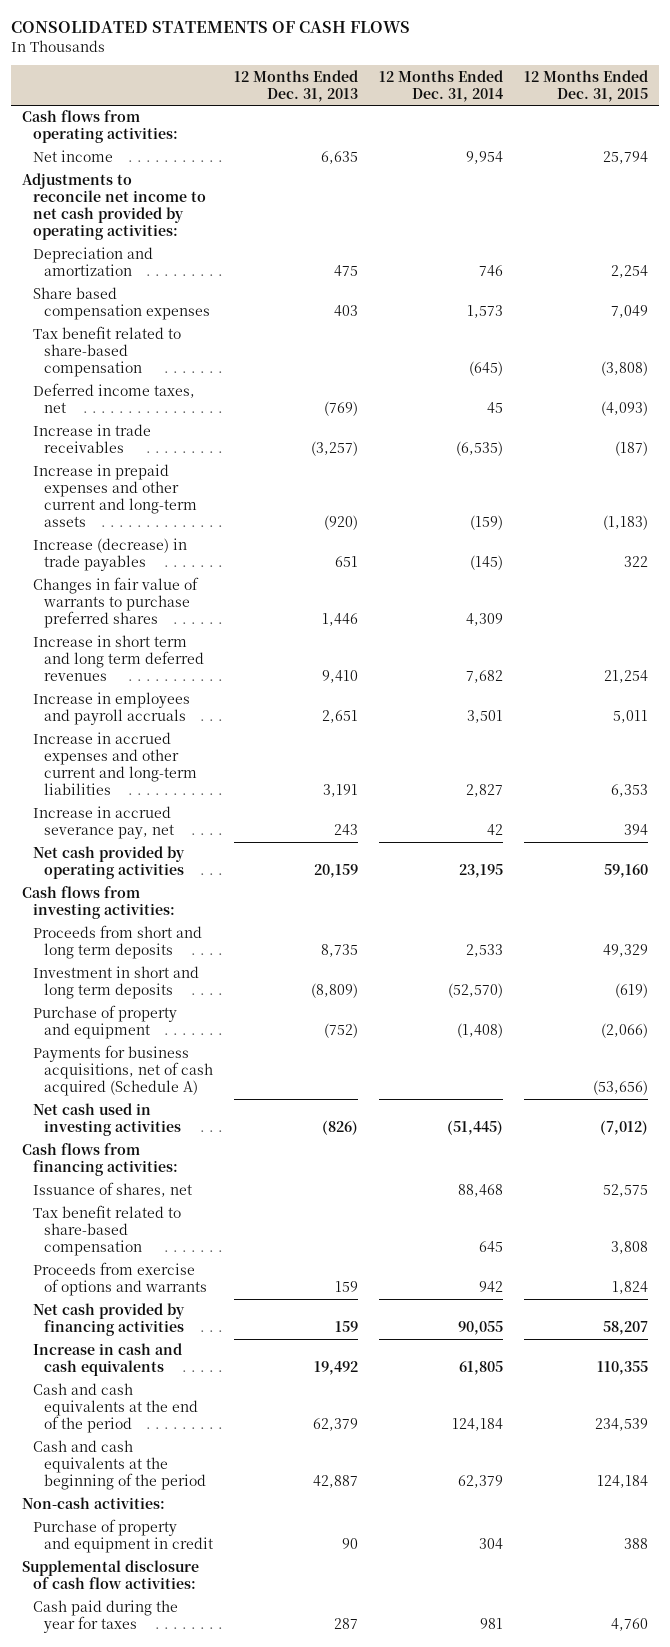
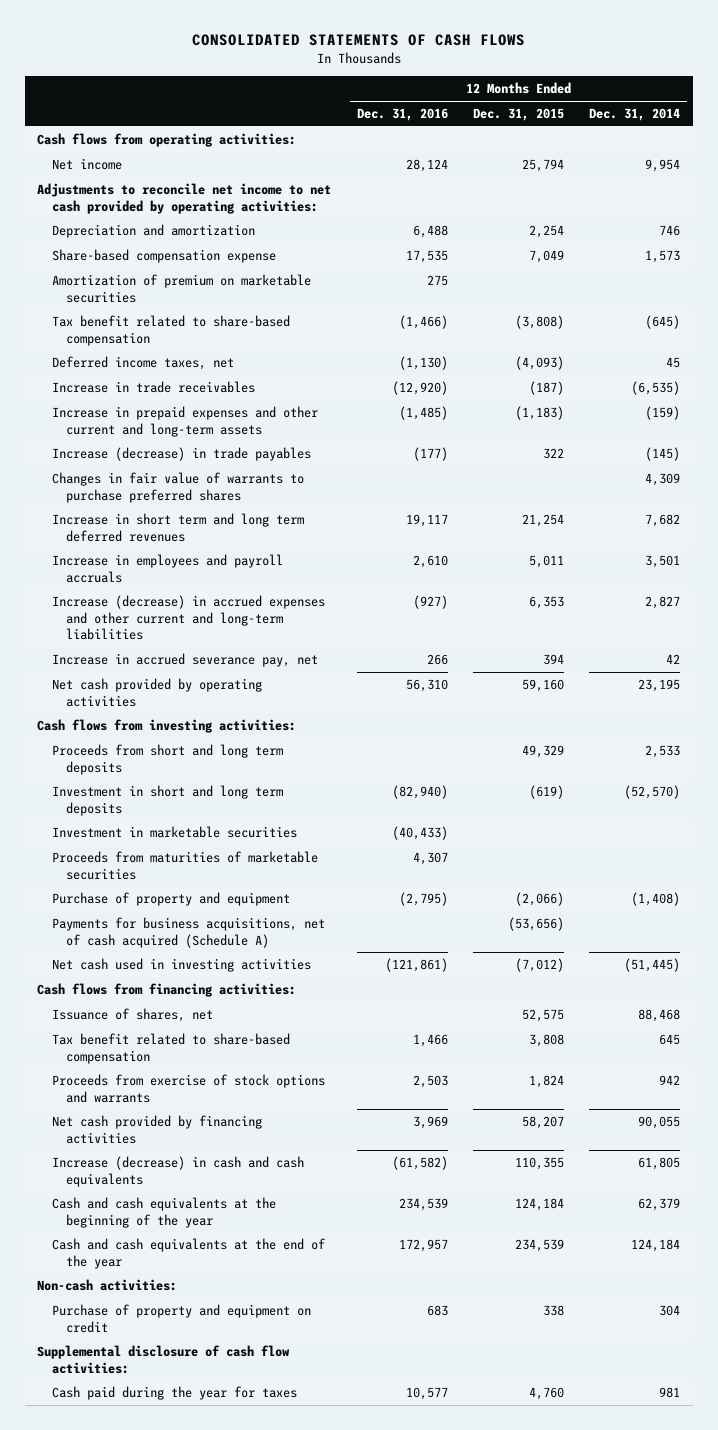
- | 12 Months Ended Dec. 31, 2013 | 12 Months Ended Dec. 31, 2014 | 12 Months Ended Dec. 31, 2015
+ | 12 Months Ended Dec. 31, 2016 | 12 Months Ended Dec. 31, 2015 | 12 Months Ended Dec. 31, 2014
- Share based compensation expenses | 403 | 1,573 | 7,049
+ Share-based compensation expense | 17,535 | 7,049 | 1,573
+ Amortization of premium on marketable securities | 275 | |
- Increase in accrued expenses and other current and long-term liabilities | 3,191 | 2,827 | 6,353
+ Increase (decrease) in accrued expenses and other current and long-term liabilities | (927) | 6,353 | 2,827
+ Investment in marketable securities | (40,433) | |
+ Proceeds from maturities of marketable securities | 4,307 | |
- Proceeds from exercise of options and warrants | 159 | 942 | 1,824
+ Proceeds from exercise of stock options and warrants | 2,503 | 1,824 | 942
- Increase in cash and cash equivalents | 19,492 | 61,805 | 110,355
- Cash and cash equivalents at the end of the period | 62,379 | 124,184 | 234,539
- Cash and cash equivalents at the beginning of the period | 42,887 | 62,379 | 124,184
+ Increase (decrease) in cash and cash equivalents | (61,582) | 110,355 | 61,805
+ Cash and cash equivalents at the beginning of the year | 234,539 | 124,184 | 62,379
+ Cash and cash equivalents at the end of the year | 172,957 | 234,539 | 124,184
- Purchase of property and equipment in credit | 90 | 304 | 388
+ Purchase of property and equipment on credit | 683 | 338 | 304

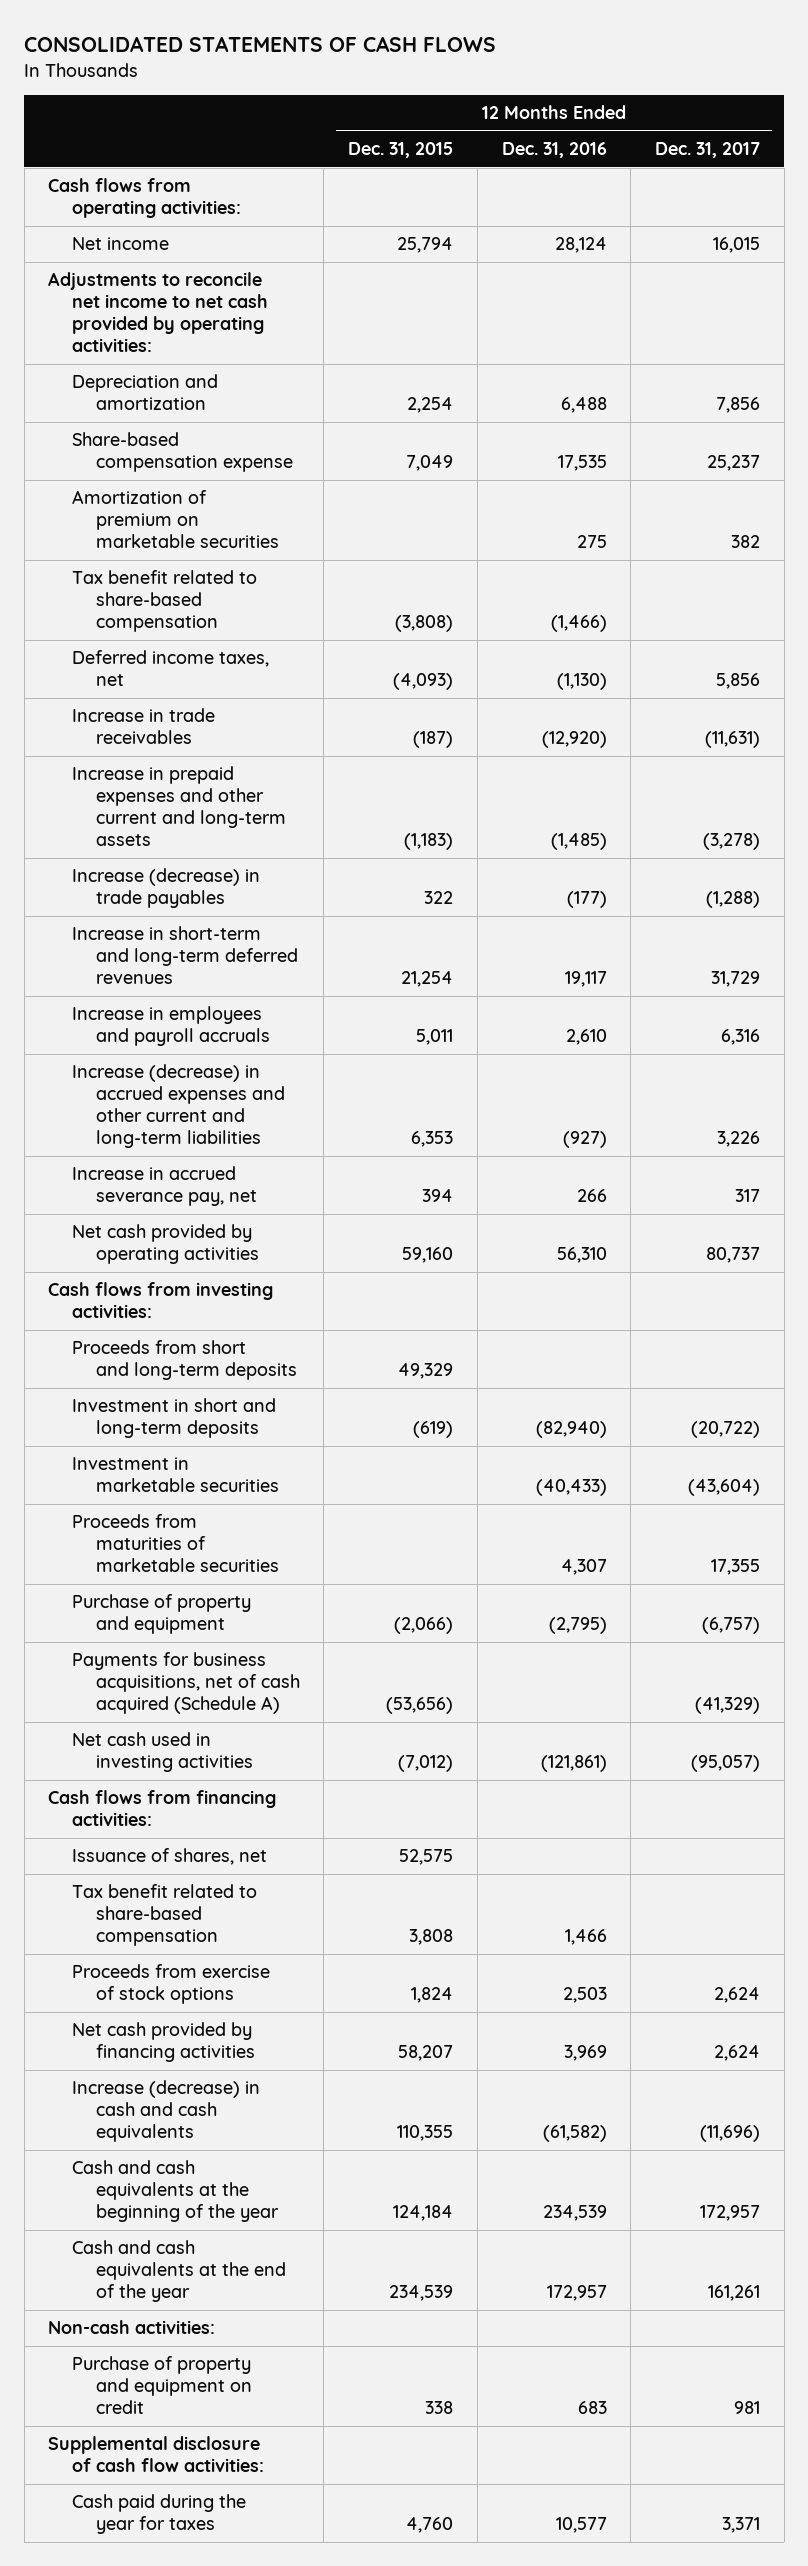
- | 12 Months Ended Dec. 31, 2016 | 12 Months Ended Dec. 31, 2015 | 12 Months Ended Dec. 31, 2014
+ | 12 Months Ended Dec. 31, 2015 | 12 Months Ended Dec. 31, 2016 | 12 Months Ended Dec. 31, 2017
- Changes in fair value of warrants to purchase preferred shares | | | 4,309
- Increase in short term and long term deferred revenues | 19,117 | 21,254 | 7,682
+ Increase in short-term and long-term deferred revenues | 21,254 | 19,117 | 31,729
- Proceeds from short and long term deposits | | 49,329 | 2,533
- Investment in short and long term deposits | (82,940) | (619) | (52,570)
+ Proceeds from short and long-term deposits | 49,329 | |
+ Investment in short and long-term deposits | (619) | (82,940) | (20,722)
- Proceeds from exercise of stock options and warrants | 2,503 | 1,824 | 942
+ Proceeds from exercise of stock options | 1,824 | 2,503 | 2,624

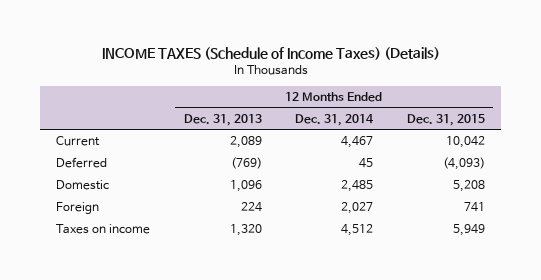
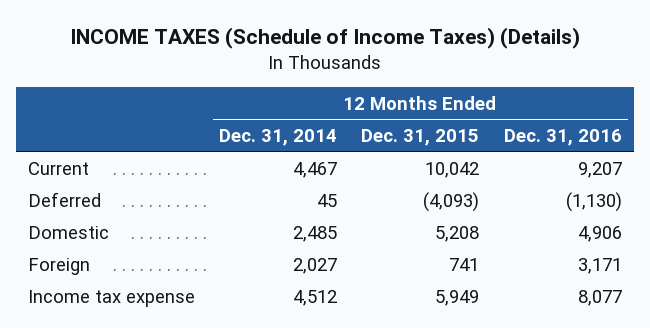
- | 12 Months Ended Dec. 31, 2013 | 12 Months Ended Dec. 31, 2014 | 12 Months Ended Dec. 31, 2015
+ | 12 Months Ended Dec. 31, 2014 | 12 Months Ended Dec. 31, 2015 | 12 Months Ended Dec. 31, 2016
- Taxes on income | 1,320 | 4,512 | 5,949
+ Income tax expense | 4,512 | 5,949 | 8,077

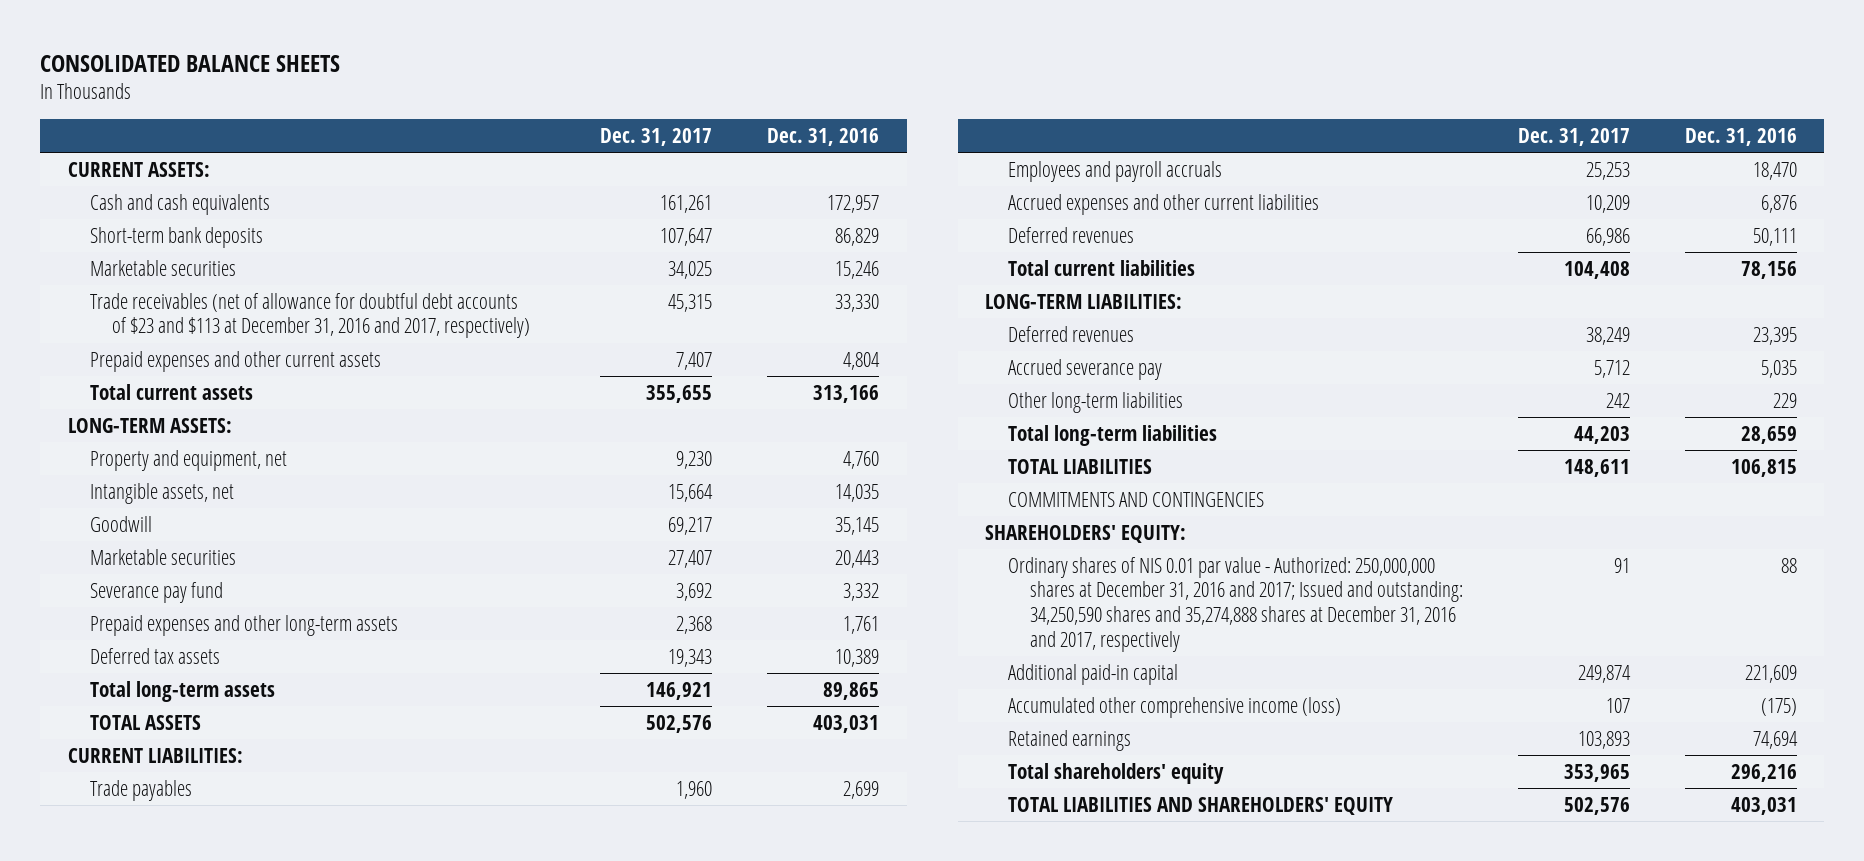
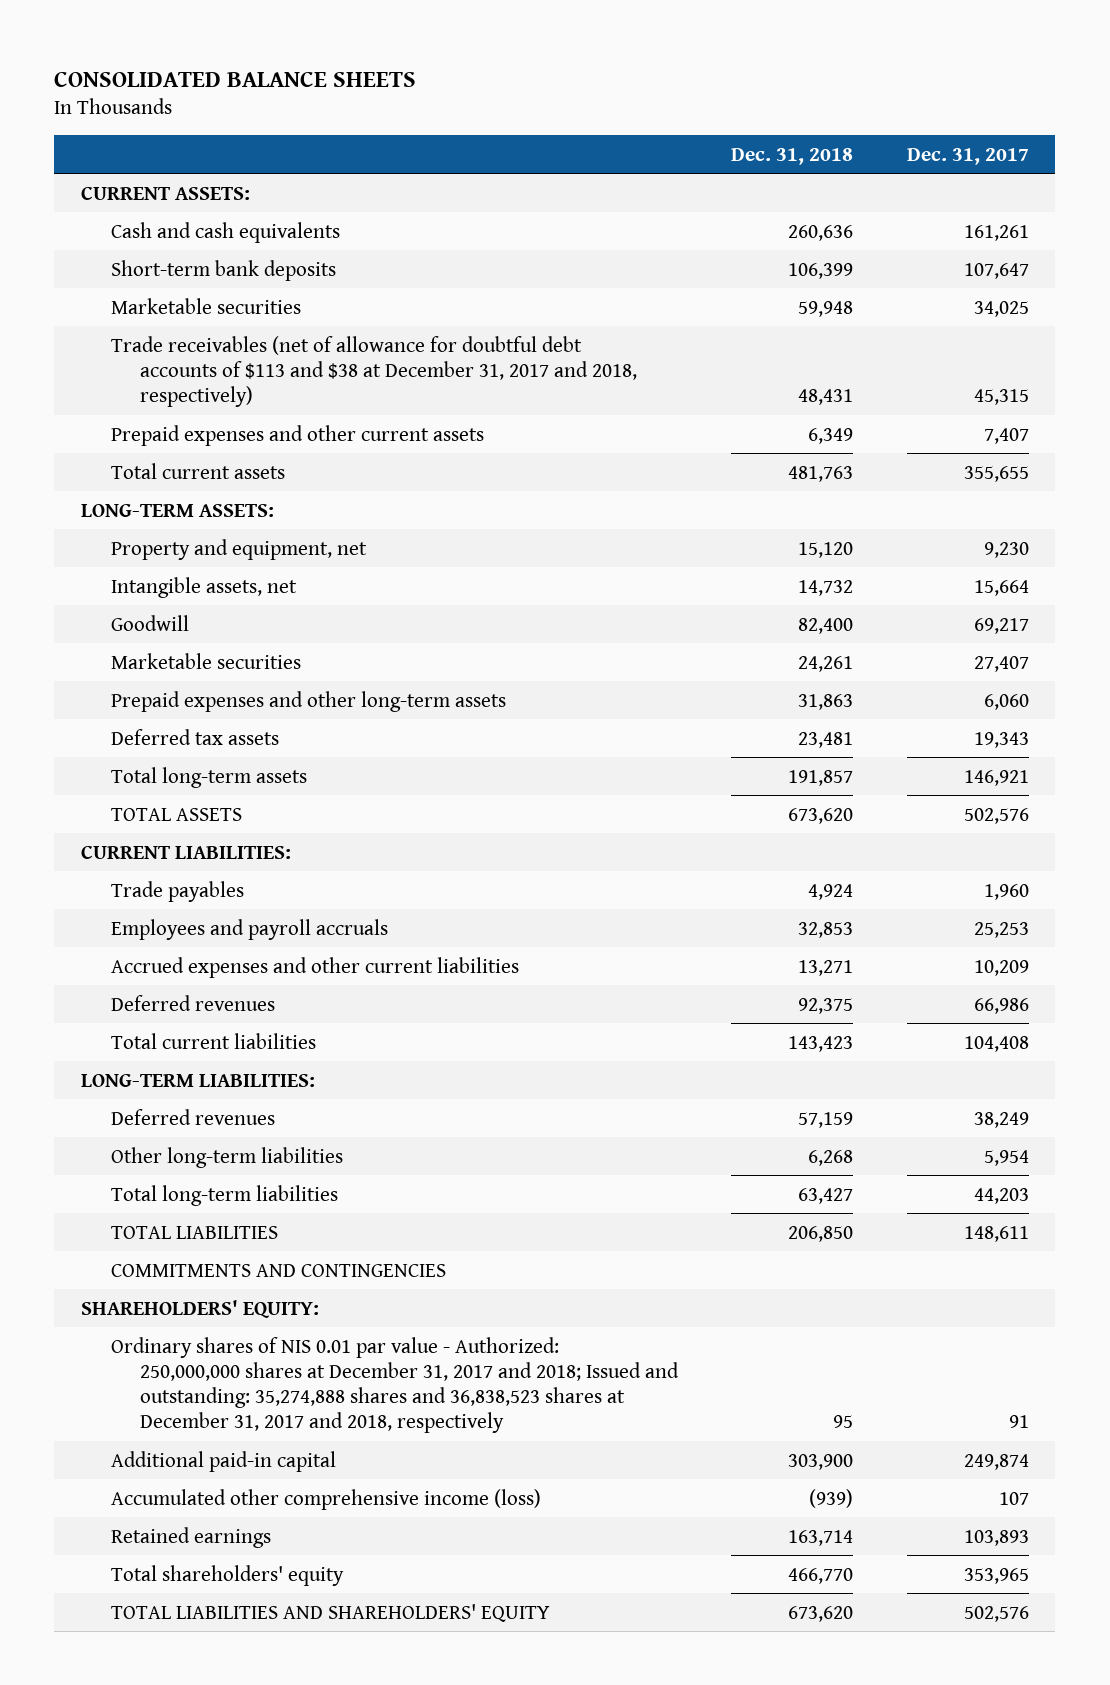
- | Dec. 31, 2017 | Dec. 31, 2016
+ | Dec. 31, 2018 | Dec. 31, 2017
- Trade receivables (net of allowance for doubtful debt accounts of $23 and $113 at December 31, 2016 and 2017, respectively) | 45,315 | 33,330
+ Trade receivables (net of allowance for doubtful debt accounts of $113 and $38 at December 31, 2017 and 2018, respectively) | 48,431 | 45,315
- Severance pay fund | 3,692 | 3,332
- Prepaid expenses and other long-term assets | 2,368 | 1,761
+ Prepaid expenses and other long-term assets | 31,863 | 6,060
- Accrued severance pay | 5,712 | 5,035
- Other long-term liabilities | 242 | 229
+ Other long-term liabilities | 6,268 | 5,954
- Ordinary shares of NIS 0.01 par value - Authorized: 250,000,000 shares at December 31, 2016 and 2017; Issued and outstanding: 34,250,590 shares and 35,274,888 shares at December 31, 2016 and 2017, respectively | 91 | 88
+ Ordinary shares of NIS 0.01 par value - Authorized: 250,000,000 shares at December 31, 2017 and 2018; Issued and outstanding: 35,274,888 shares and 36,838,523 shares at December 31, 2017 and 2018, respectively | 95 | 91

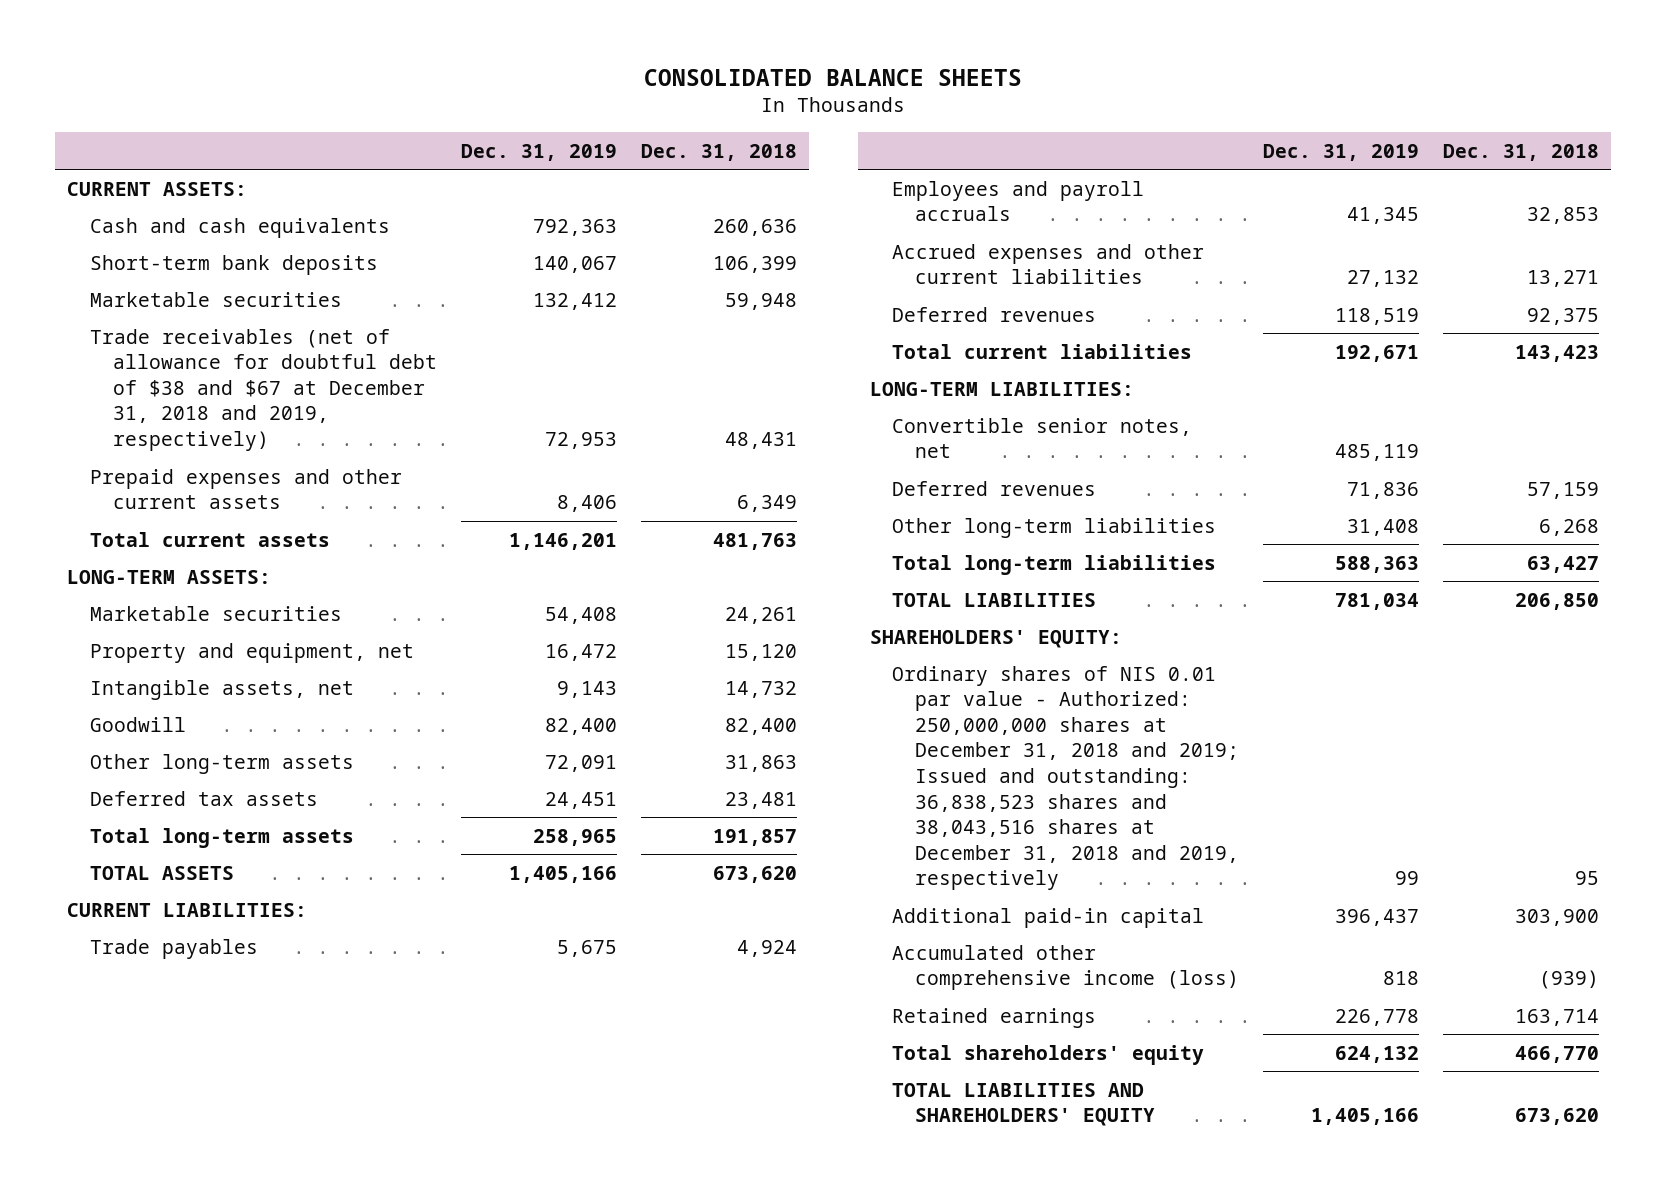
- | Dec. 31, 2018 | Dec. 31, 2017
+ | Dec. 31, 2019 | Dec. 31, 2018
- Trade receivables (net of allowance for doubtful debt accounts of $113 and $38 at December 31, 2017 and 2018, respectively) | 48,431 | 45,315
+ Trade receivables (net of allowance for doubtful debt of $38 and $67 at December 31, 2018 and 2019, respectively) | 72,953 | 48,431
moved up: Marketable securities | 54,408 | 24,261
- Prepaid expenses and other long-term assets | 31,863 | 6,060
+ Other long-term assets | 72,091 | 31,863
+ Convertible senior notes, net | 485,119 |
- COMMITMENTS AND CONTINGENCIES
- Ordinary shares of NIS 0.01 par value - Authorized: 250,000,000 shares at December 31, 2017 and 2018; Issued and outstanding: 35,274,888 shares and 36,838,523 shares at December 31, 2017 and 2018, respectively | 95 | 91
+ Ordinary shares of NIS 0.01 par value - Authorized: 250,000,000 shares at December 31, 2018 and 2019; Issued and outstanding: 36,838,523 shares and 38,043,516 shares at December 31, 2018 and 2019, respectively | 99 | 95

